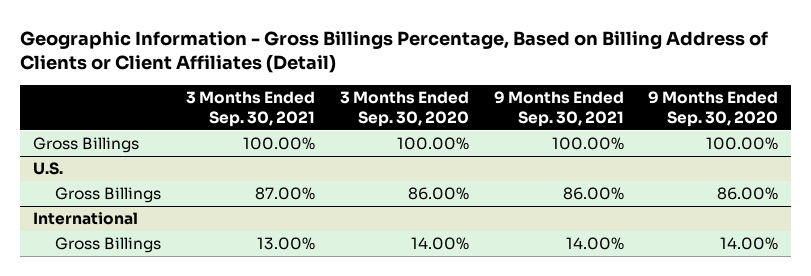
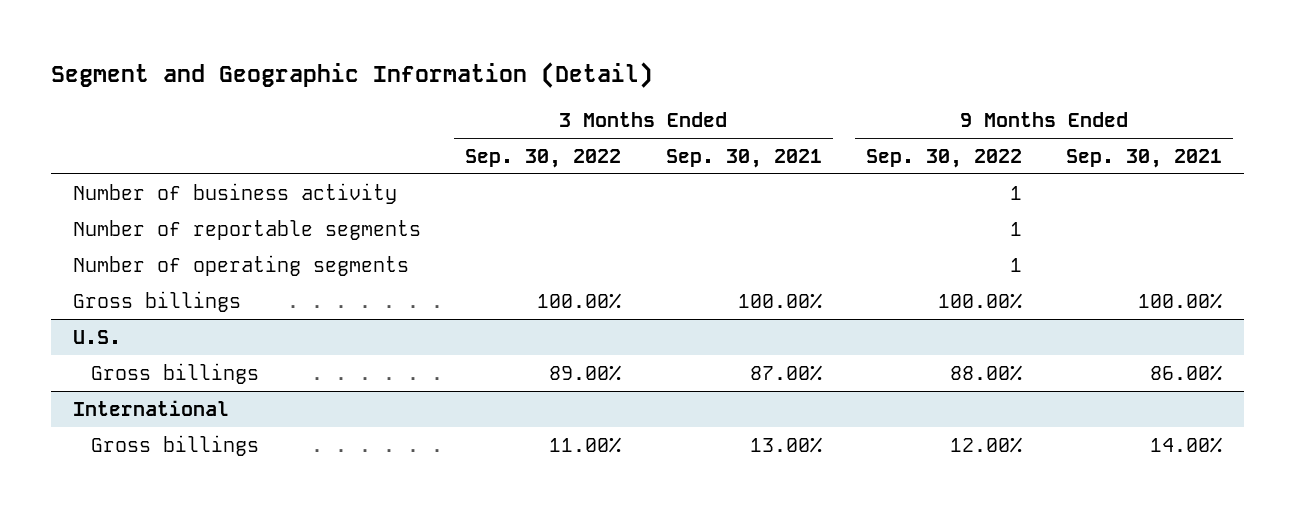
- Geographic Information - Gross Billings Percentage, Based on Billing Address of Clients or Client Affiliates (Detail)
+ Segment and Geographic Information (Detail)
- | 3 Months Ended Sep. 30, 2021 | 3 Months Ended Sep. 30, 2020 | 9 Months Ended Sep. 30, 2021 | 9 Months Ended Sep. 30, 2020
+ | 3 Months Ended Sep. 30, 2022 | 3 Months Ended Sep. 30, 2021 | 9 Months Ended Sep. 30, 2022 | 9 Months Ended Sep. 30, 2021
- Gross Billings | 100.00% | 100.00% | 100.00% | 100.00%
+ Number of business activity | | | 1 |
+ Number of reportable segments | | | 1 |
+ Number of operating segments | | | 1 |
+ Gross billings | 100.00% | 100.00% | 100.00% | 100.00%
@ U.S.
- Gross Billings | 87.00% | 86.00% | 86.00% | 86.00%
+ Gross billings | 89.00% | 87.00% | 88.00% | 86.00%
@ International
- Gross Billings | 13.00% | 14.00% | 14.00% | 14.00%
+ Gross billings | 11.00% | 13.00% | 12.00% | 14.00%

